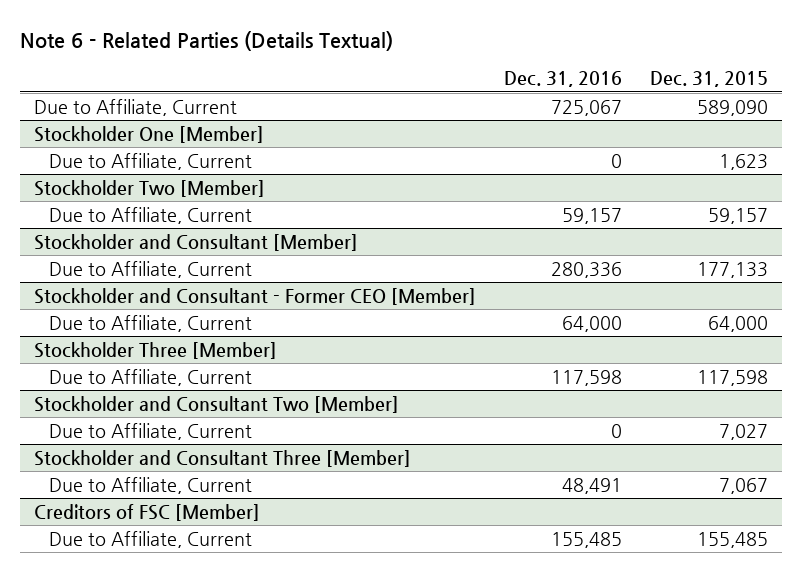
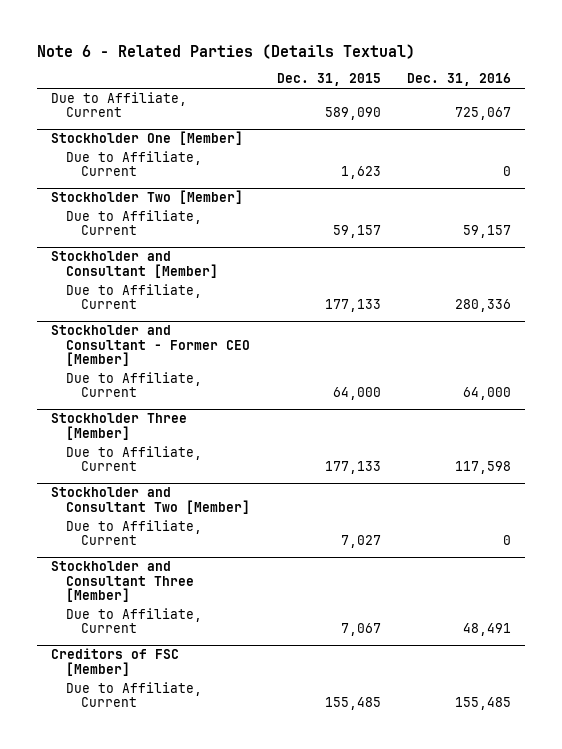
- | Dec. 31, 2016 | Dec. 31, 2015
+ | Dec. 31, 2015 | Dec. 31, 2016
@ Stockholder Three [Member]
- Due to Affiliate, Current | 117,598 | 117,598
+ Due to Affiliate, Current | 177,133 | 117,598

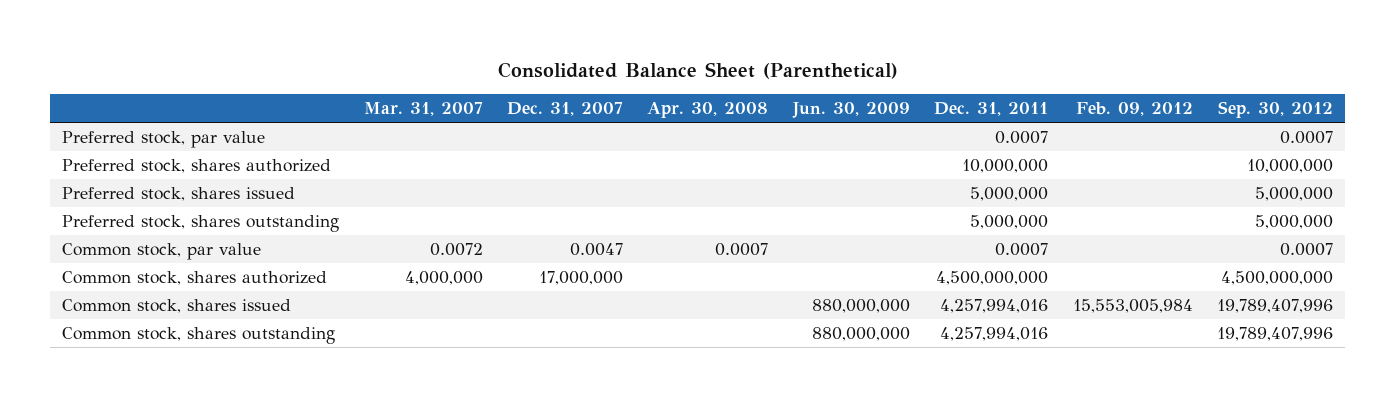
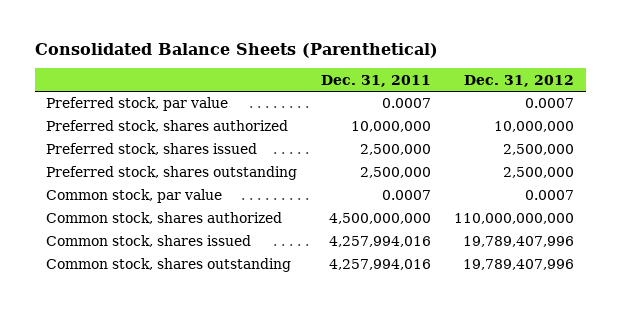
- Consolidated Balance Sheet (Parenthetical)
+ Consolidated Balance Sheets (Parenthetical)
- | Mar. 31, 2007 | Dec. 31, 2007 | Apr. 30, 2008 | Jun. 30, 2009 | Dec. 31, 2011 | Feb. 09, 2012 | Sep. 30, 2012
+ | Dec. 31, 2011 | Dec. 31, 2012
- Preferred stock, shares issued | | | | | 5,000,000 | | 5,000,000
- Preferred stock, shares outstanding | | | | | 5,000,000 | | 5,000,000
+ Preferred stock, shares issued | 2,500,000 | 2,500,000
+ Preferred stock, shares outstanding | 2,500,000 | 2,500,000

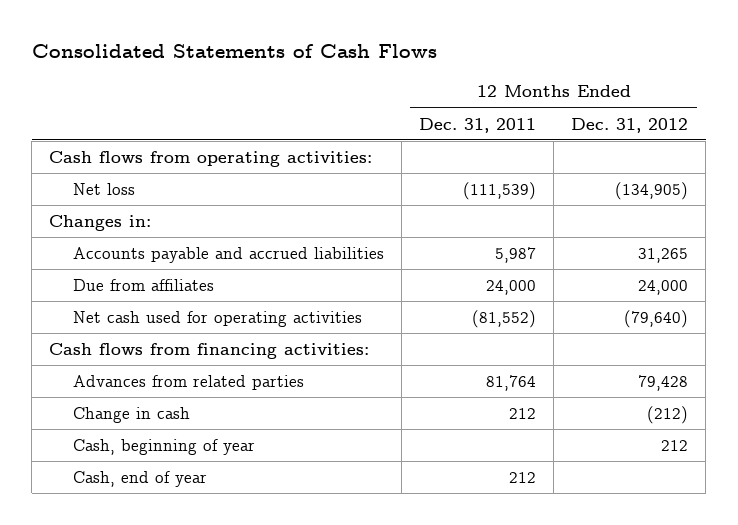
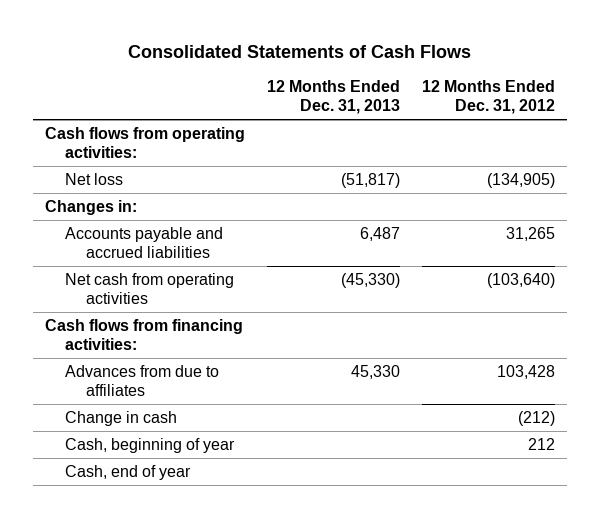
- | 12 Months Ended Dec. 31, 2011 | 12 Months Ended Dec. 31, 2012
+ | 12 Months Ended Dec. 31, 2013 | 12 Months Ended Dec. 31, 2012
- Due from affiliates | 24,000 | 24,000
- Net cash used for operating activities | (81,552) | (79,640)
+ Net cash from operating activities | (45,330) | (103,640)
- Advances from related parties | 81,764 | 79,428
+ Advances from due to affiliates | 45,330 | 103,428

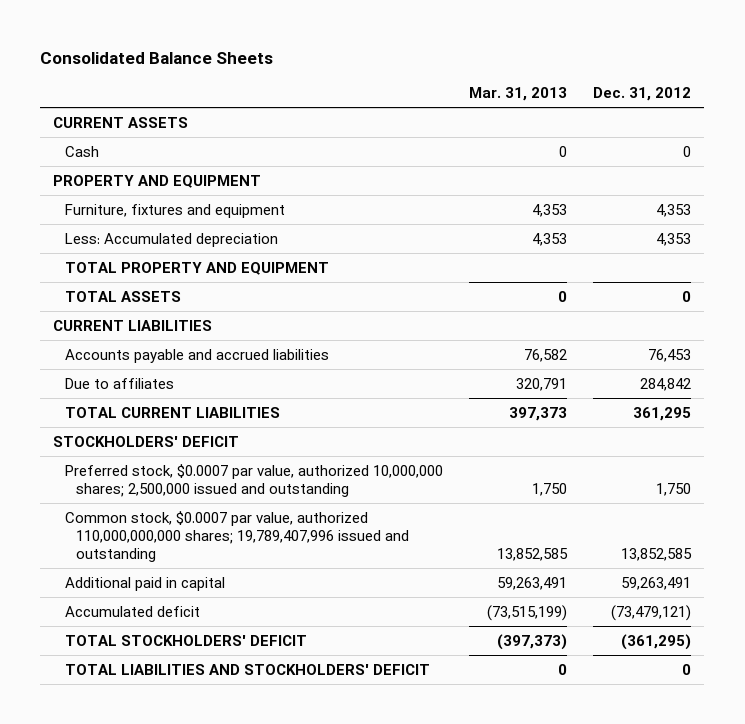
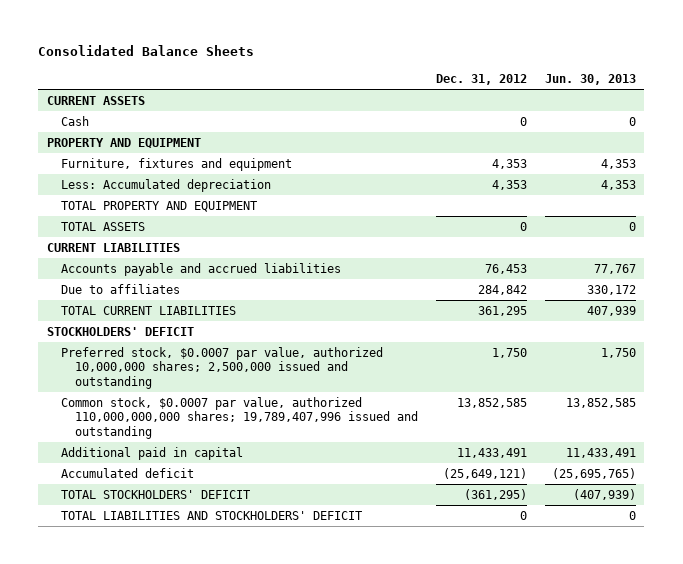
- | Mar. 31, 2013 | Dec. 31, 2012
+ | Dec. 31, 2012 | Jun. 30, 2013
- Additional paid in capital | 59,263,491 | 59,263,491
- Accumulated deficit | (73,515,199) | (73,479,121)
+ Additional paid in capital | 11,433,491 | 11,433,491
+ Accumulated deficit | (25,649,121) | (25,695,765)

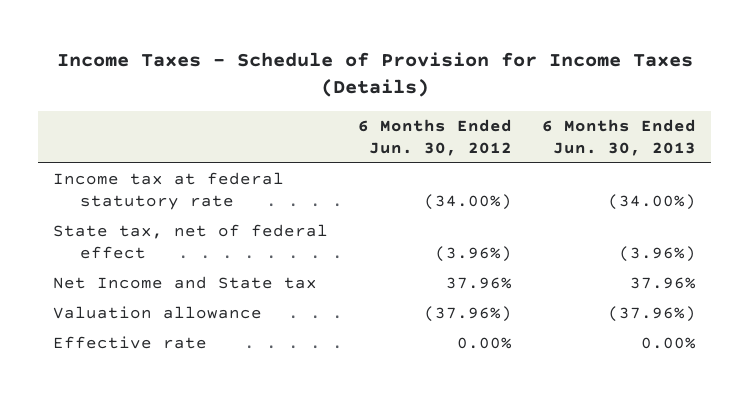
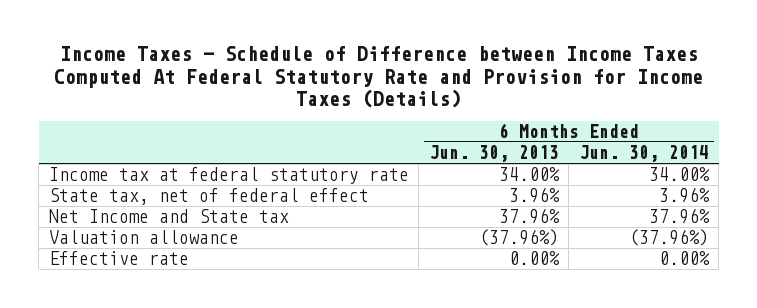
- Income Taxes - Schedule of Provision for Income Taxes (Details)
+ Income Taxes - Schedule of Difference between Income Taxes Computed At Federal Statutory Rate and Provision for Income Taxes (Details)
- | 6 Months Ended Jun. 30, 2012 | 6 Months Ended Jun. 30, 2013
+ | 6 Months Ended Jun. 30, 2013 | 6 Months Ended Jun. 30, 2014
- Income tax at federal statutory rate | (34.00%) | (34.00%)
- State tax, net of federal effect | (3.96%) | (3.96%)
+ Income tax at federal statutory rate | 34.00% | 34.00%
+ State tax, net of federal effect | 3.96% | 3.96%

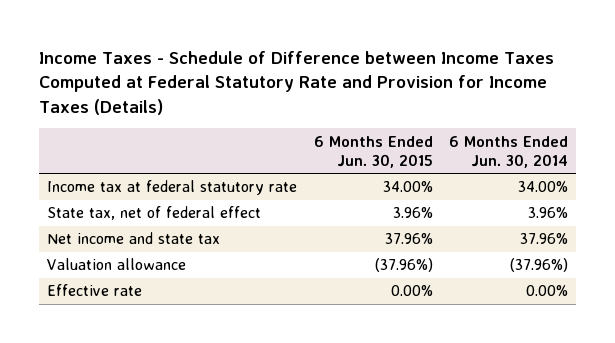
- Income Taxes - Schedule of Difference between Income Taxes Computed At Federal Statutory Rate and Provision for Income Taxes (Details)
+ Income Taxes - Schedule of Difference between Income Taxes Computed at Federal Statutory Rate and Provision for Income Taxes (Details)
- | 6 Months Ended Jun. 30, 2013 | 6 Months Ended Jun. 30, 2014
+ | 6 Months Ended Jun. 30, 2015 | 6 Months Ended Jun. 30, 2014
- Net Income and State tax | 37.96% | 37.96%
+ Net income and state tax | 37.96% | 37.96%

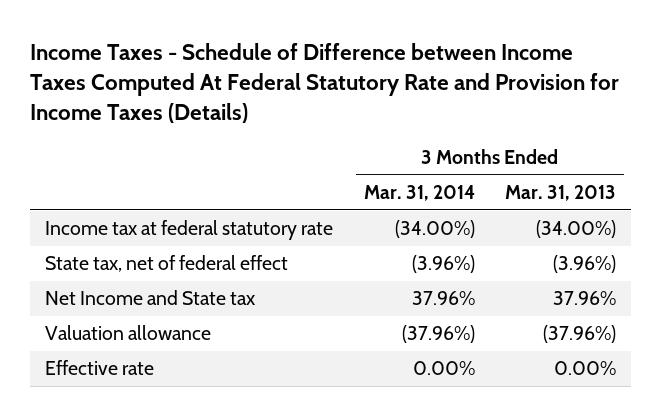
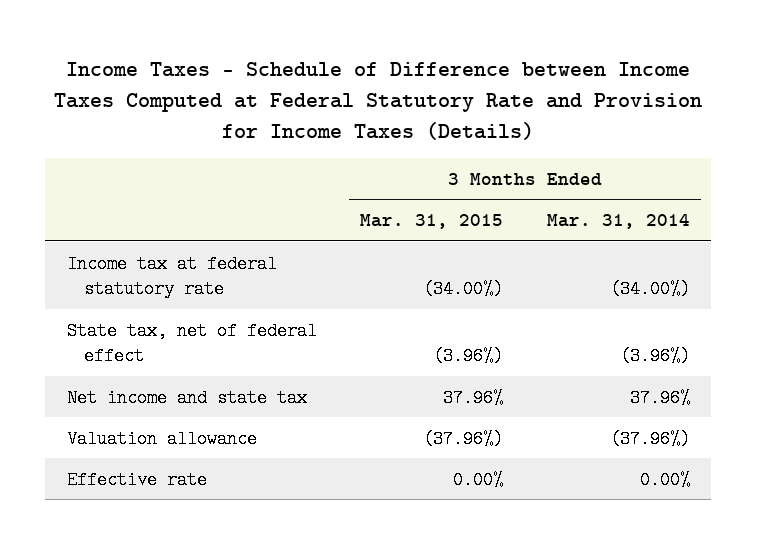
- Income Taxes - Schedule of Difference between Income Taxes Computed At Federal Statutory Rate and Provision for Income Taxes (Details)
+ Income Taxes - Schedule of Difference between Income Taxes Computed at Federal Statutory Rate and Provision for Income Taxes (Details)
- | 3 Months Ended Mar. 31, 2014 | 3 Months Ended Mar. 31, 2013
+ | 3 Months Ended Mar. 31, 2015 | 3 Months Ended Mar. 31, 2014
- Net Income and State tax | 37.96% | 37.96%
+ Net income and state tax | 37.96% | 37.96%

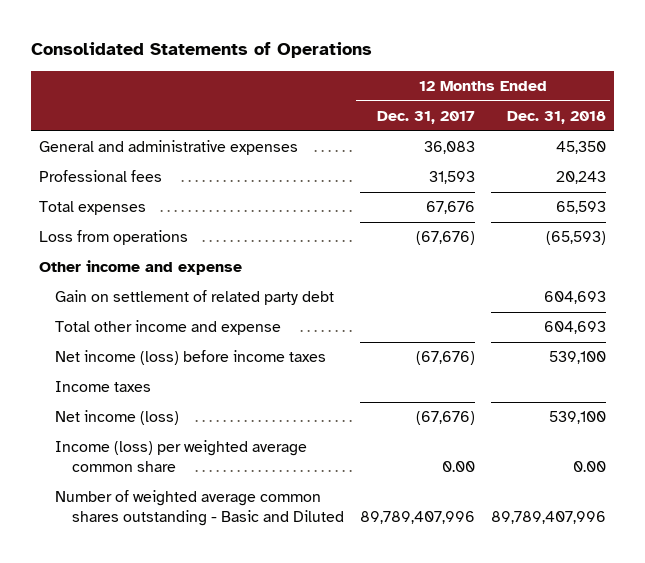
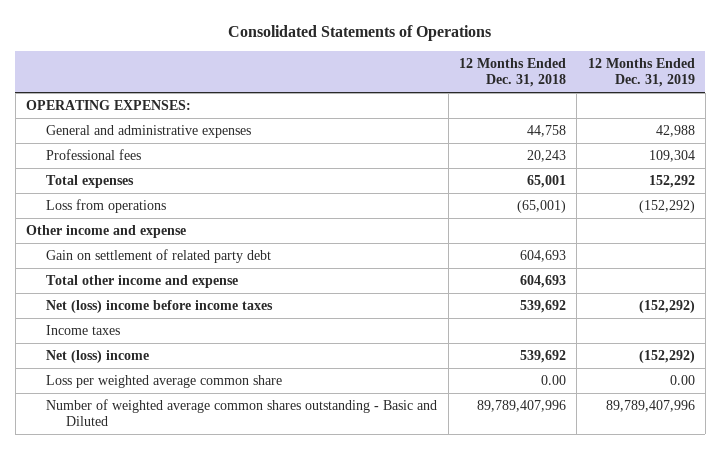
- | 12 Months Ended Dec. 31, 2017 | 12 Months Ended Dec. 31, 2018
+ | 12 Months Ended Dec. 31, 2018 | 12 Months Ended Dec. 31, 2019
- General and administrative expenses | 36,083 | 45,350
+ OPERATING EXPENSES:
+ General and administrative expenses | 44,758 | 42,988
- Total expenses | 67,676 | 65,593
- Loss from operations | (67,676) | (65,593)
+ Total expenses | 65,001 | 152,292
+ Loss from operations | (65,001) | (152,292)
- Net income (loss) before income taxes | (67,676) | 539,100
+ Net (loss) income before income taxes | 539,692 | (152,292)
- Net income (loss) | (67,676) | 539,100
- Income (loss) per weighted average common share | 0.00 | 0.00
+ Net (loss) income | 539,692 | (152,292)
+ Loss per weighted average common share | 0.00 | 0.00

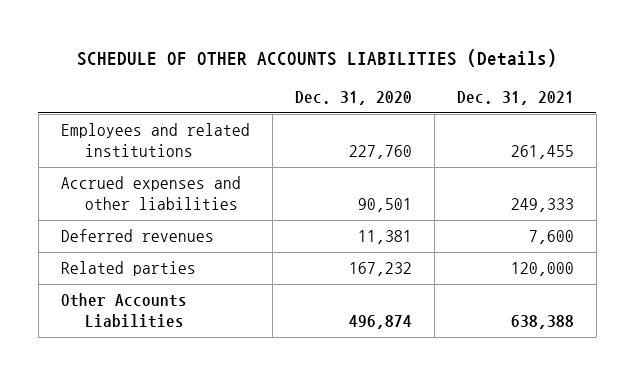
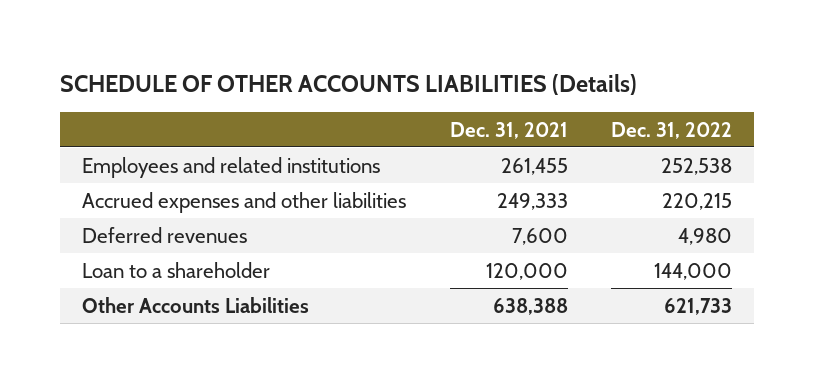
- | Dec. 31, 2020 | Dec. 31, 2021
+ | Dec. 31, 2021 | Dec. 31, 2022
- Related parties | 167,232 | 120,000
+ Loan to a shareholder | 120,000 | 144,000

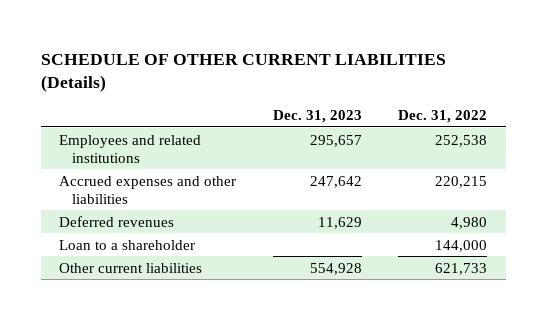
- SCHEDULE OF OTHER ACCOUNTS LIABILITIES (Details)
+ SCHEDULE OF OTHER CURRENT LIABILITIES (Details)
- | Dec. 31, 2021 | Dec. 31, 2022
+ | Dec. 31, 2023 | Dec. 31, 2022
- Other Accounts Liabilities | 638,388 | 621,733
+ Other current liabilities | 554,928 | 621,733

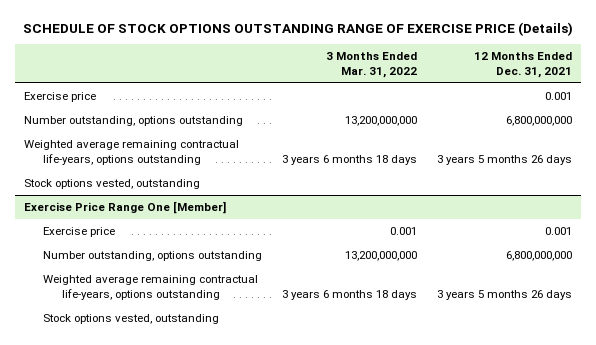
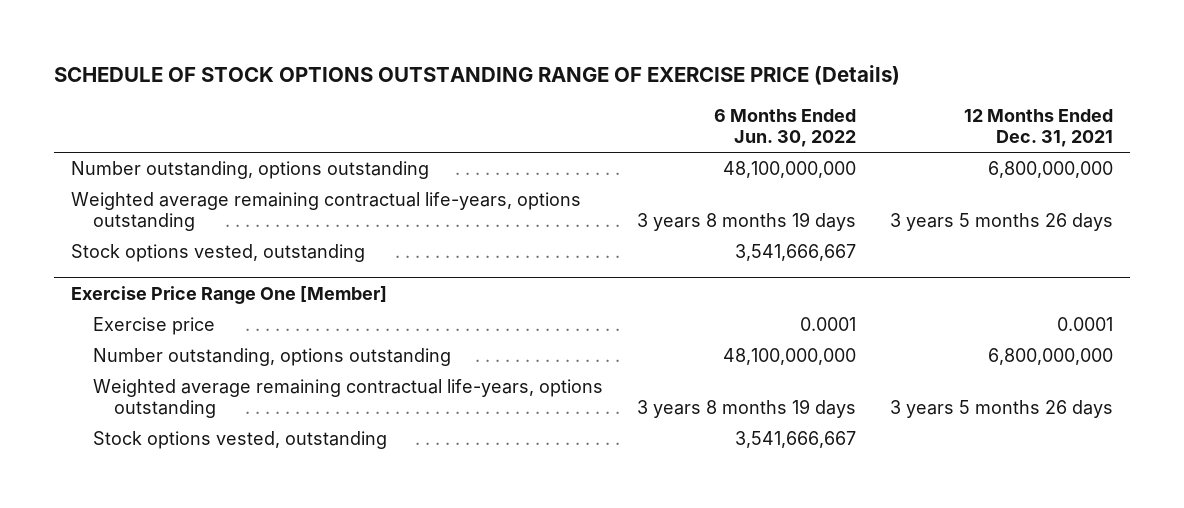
- | 3 Months Ended Mar. 31, 2022 | 12 Months Ended Dec. 31, 2021
+ | 6 Months Ended Jun. 30, 2022 | 12 Months Ended Dec. 31, 2021
- Exercise price | | 0.001
@ Exercise Price Range One [Member]
- Exercise price | 0.001 | 0.001
+ Exercise price | 0.0001 | 0.0001

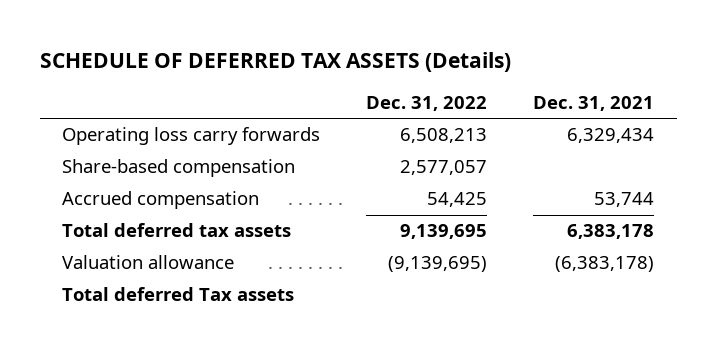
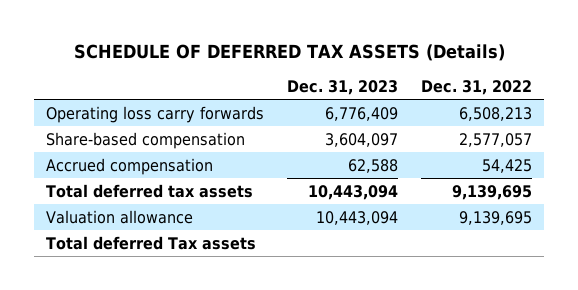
- | Dec. 31, 2022 | Dec. 31, 2021
+ | Dec. 31, 2023 | Dec. 31, 2022
- Valuation allowance | (9,139,695) | (6,383,178)
+ Valuation allowance | 10,443,094 | 9,139,695

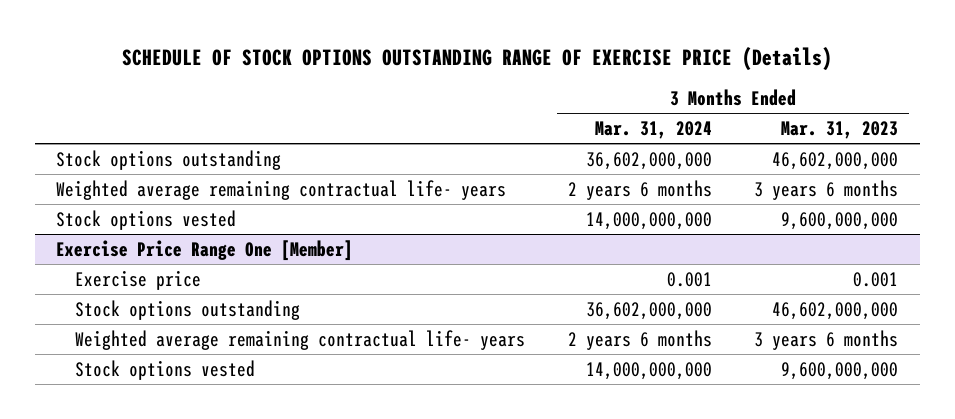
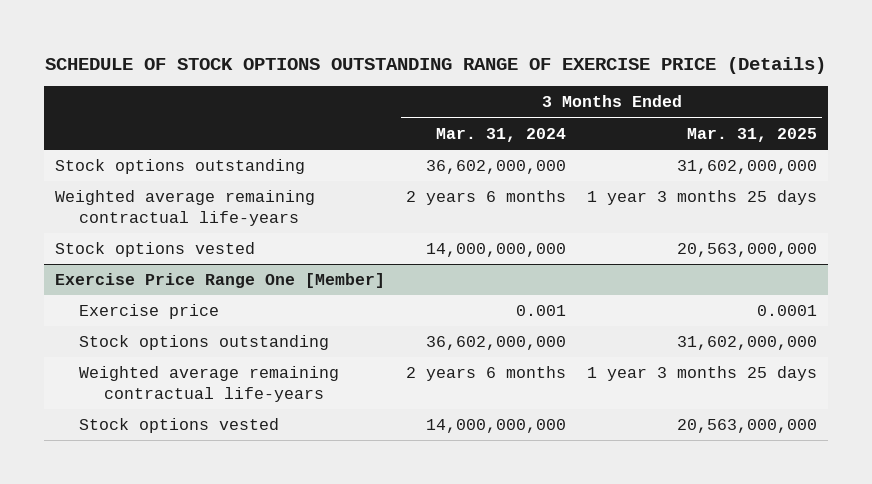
- | 3 Months Ended Mar. 31, 2024 | 3 Months Ended Mar. 31, 2023
+ | 3 Months Ended Mar. 31, 2024 | 3 Months Ended Mar. 31, 2025
- Weighted average remaining contractual life- years | 2 years 6 months | 3 years 6 months
+ Weighted average remaining contractual life-years | 2 years 6 months | 1 year 3 months 25 days
@ Exercise Price Range One [Member]
- Weighted average remaining contractual life- years | 2 years 6 months | 3 years 6 months
+ Weighted average remaining contractual life-years | 2 years 6 months | 1 year 3 months 25 days

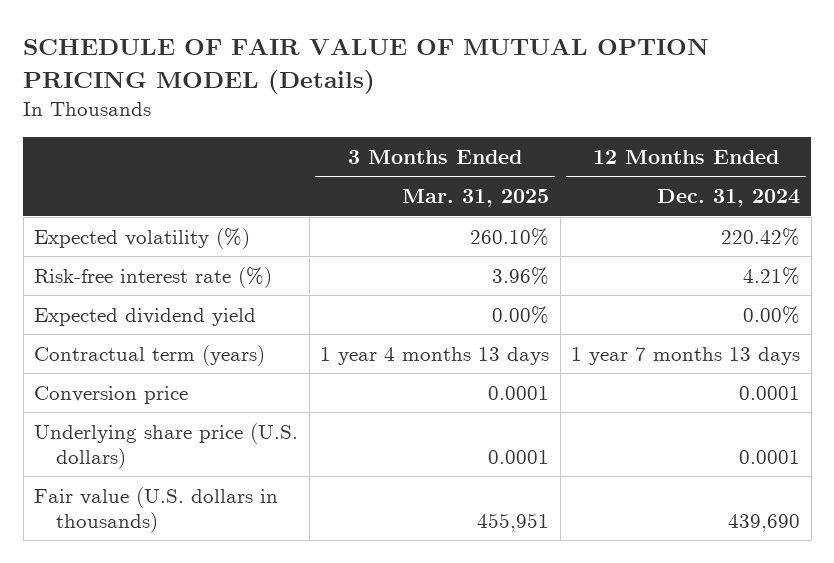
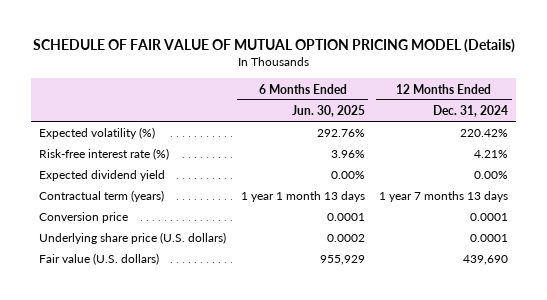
- | 3 Months Ended Mar. 31, 2025 | 12 Months Ended Dec. 31, 2024
+ | 6 Months Ended Jun. 30, 2025 | 12 Months Ended Dec. 31, 2024
- Fair value (U.S. dollars in thousands) | 455,951 | 439,690
+ Fair value (U.S. dollars) | 955,929 | 439,690

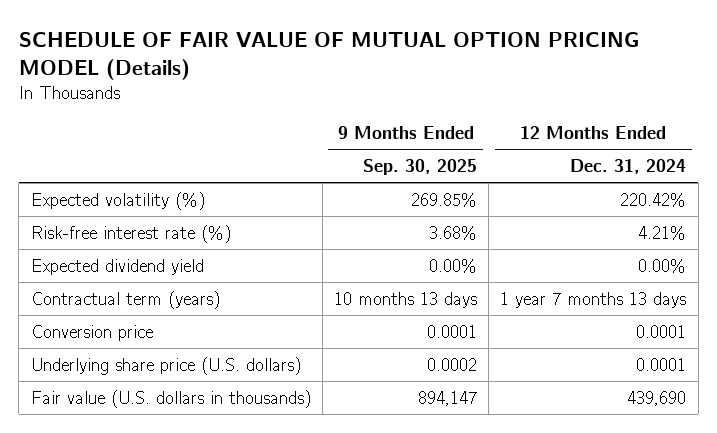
- | 6 Months Ended Jun. 30, 2025 | 12 Months Ended Dec. 31, 2024
+ | 9 Months Ended Sep. 30, 2025 | 12 Months Ended Dec. 31, 2024
- Fair value (U.S. dollars) | 955,929 | 439,690
+ Fair value (U.S. dollars in thousands) | 894,147 | 439,690

